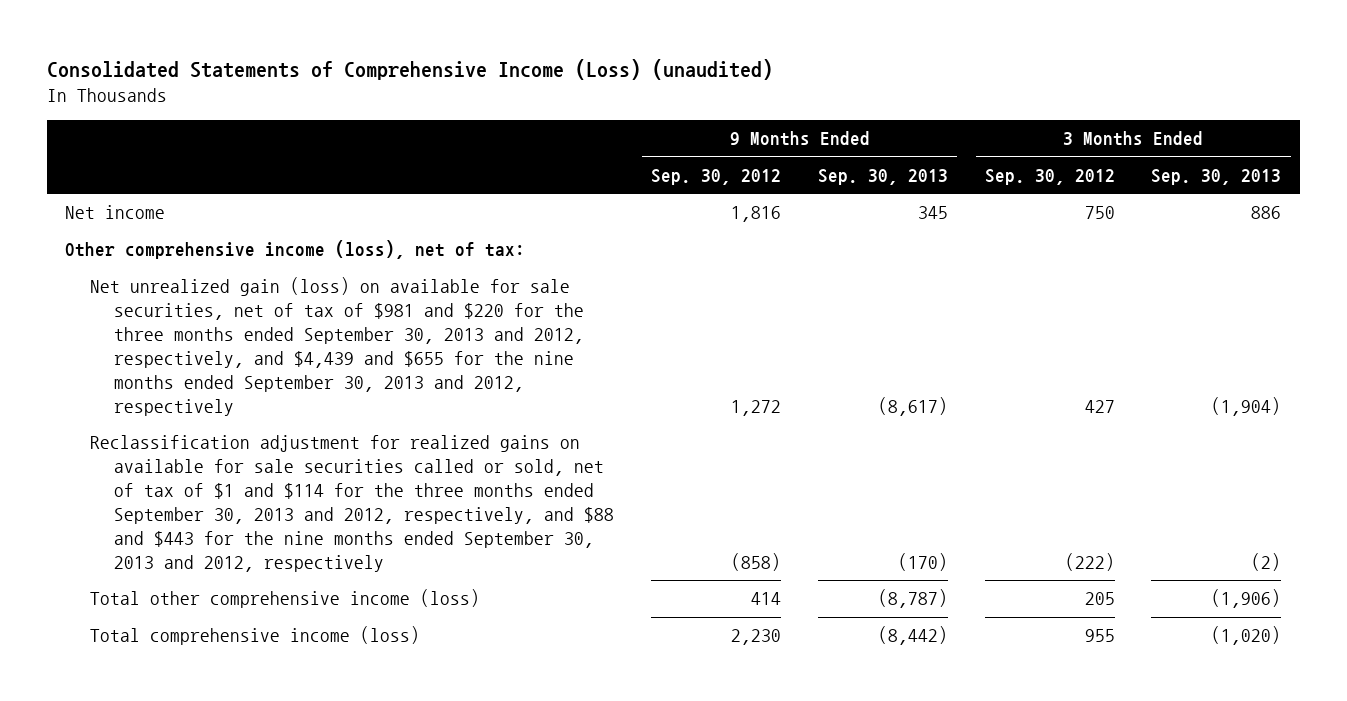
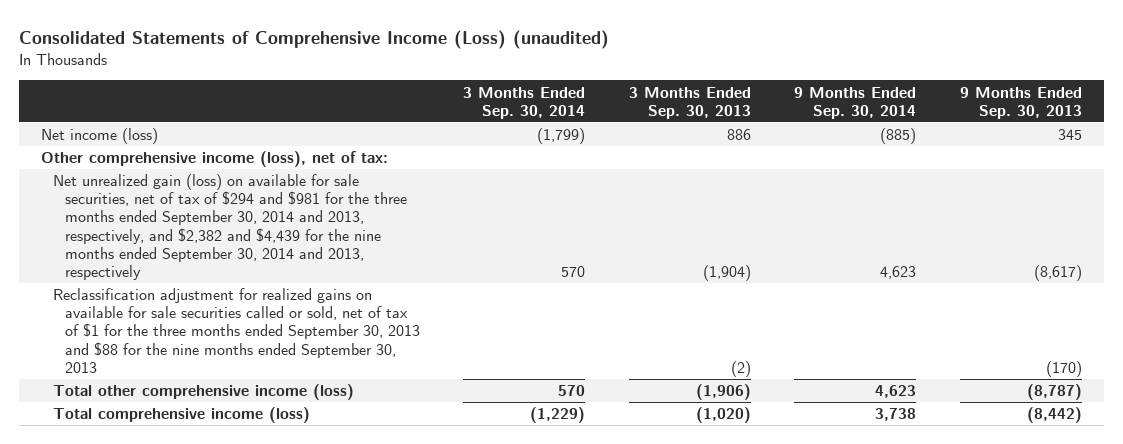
- | 9 Months Ended Sep. 30, 2012 | 9 Months Ended Sep. 30, 2013 | 3 Months Ended Sep. 30, 2012 | 3 Months Ended Sep. 30, 2013
+ | 3 Months Ended Sep. 30, 2014 | 3 Months Ended Sep. 30, 2013 | 9 Months Ended Sep. 30, 2014 | 9 Months Ended Sep. 30, 2013
- Net income | 1,816 | 345 | 750 | 886
+ Net income (loss) | (1,799) | 886 | (885) | 345
- Net unrealized gain (loss) on available for sale securities, net of tax of $981 and $220 for the three months ended September 30, 2013 and 2012, respectively, and $4,439 and $655 for the nine months ended September 30, 2013 and 2012, respectively | 1,272 | (8,617) | 427 | (1,904)
- Reclassification adjustment for realized gains on available for sale securities called or sold, net of tax of $1 and $114 for the three months ended September 30, 2013 and 2012, respectively, and $88 and $443 for the nine months ended September 30, 2013 and 2012, respectively | (858) | (170) | (222) | (2)
+ Net unrealized gain (loss) on available for sale securities, net of tax of $294 and $981 for the three months ended September 30, 2014 and 2013, respectively, and $2,382 and $4,439 for the nine months ended September 30, 2014 and 2013, respectively | 570 | (1,904) | 4,623 | (8,617)
+ Reclassification adjustment for realized gains on available for sale securities called or sold, net of tax of $1 for the three months ended September 30, 2013 and $88 for the nine months ended September 30, 2013 | | (2) | | (170)

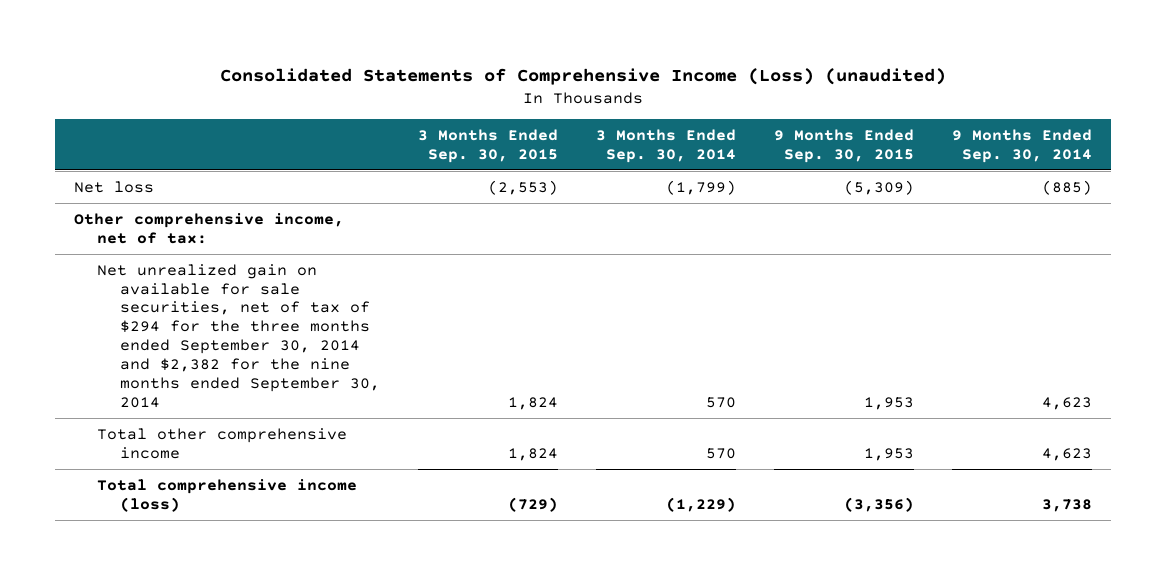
- | 3 Months Ended Sep. 30, 2014 | 3 Months Ended Sep. 30, 2013 | 9 Months Ended Sep. 30, 2014 | 9 Months Ended Sep. 30, 2013
+ | 3 Months Ended Sep. 30, 2015 | 3 Months Ended Sep. 30, 2014 | 9 Months Ended Sep. 30, 2015 | 9 Months Ended Sep. 30, 2014
- Net income (loss) | (1,799) | 886 | (885) | 345
- Other comprehensive income (loss), net of tax:
- Net unrealized gain (loss) on available for sale securities, net of tax of $294 and $981 for the three months ended September 30, 2014 and 2013, respectively, and $2,382 and $4,439 for the nine months ended September 30, 2014 and 2013, respectively | 570 | (1,904) | 4,623 | (8,617)
- Reclassification adjustment for realized gains on available for sale securities called or sold, net of tax of $1 for the three months ended September 30, 2013 and $88 for the nine months ended September 30, 2013 | | (2) | | (170)
- Total other comprehensive income (loss) | 570 | (1,906) | 4,623 | (8,787)
+ Net loss | (2,553) | (1,799) | (5,309) | (885)
+ Other comprehensive income, net of tax:
+ Net unrealized gain on available for sale securities, net of tax of $294 for the three months ended September 30, 2014 and $2,382 for the nine months ended September 30, 2014 | 1,824 | 570 | 1,953 | 4,623
+ Total other comprehensive income | 1,824 | 570 | 1,953 | 4,623

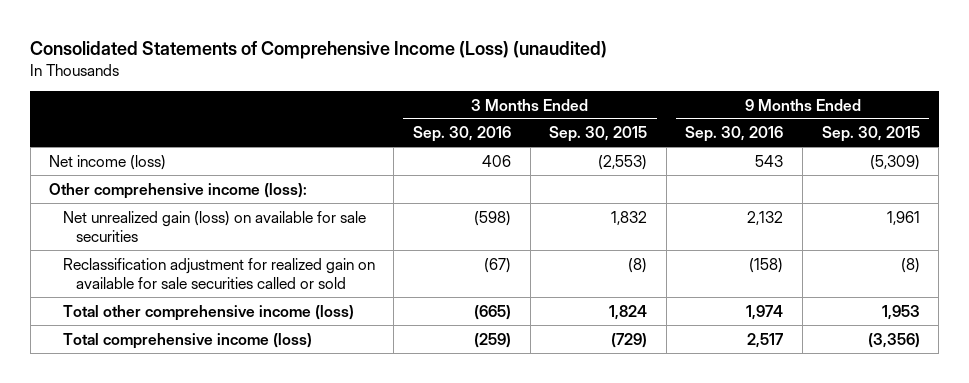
- | 3 Months Ended Sep. 30, 2015 | 3 Months Ended Sep. 30, 2014 | 9 Months Ended Sep. 30, 2015 | 9 Months Ended Sep. 30, 2014
+ | 3 Months Ended Sep. 30, 2016 | 3 Months Ended Sep. 30, 2015 | 9 Months Ended Sep. 30, 2016 | 9 Months Ended Sep. 30, 2015
- Net loss | (2,553) | (1,799) | (5,309) | (885)
- Other comprehensive income, net of tax:
- Net unrealized gain on available for sale securities, net of tax of $294 for the three months ended September 30, 2014 and $2,382 for the nine months ended September 30, 2014 | 1,824 | 570 | 1,953 | 4,623
- Total other comprehensive income | 1,824 | 570 | 1,953 | 4,623
+ Net income (loss) | 406 | (2,553) | 543 | (5,309)
+ Other comprehensive income (loss):
+ Net unrealized gain (loss) on available for sale securities | (598) | 1,832 | 2,132 | 1,961
+ Reclassification adjustment for realized gain on available for sale securities called or sold | (67) | (8) | (158) | (8)
+ Total other comprehensive income (loss) | (665) | 1,824 | 1,974 | 1,953

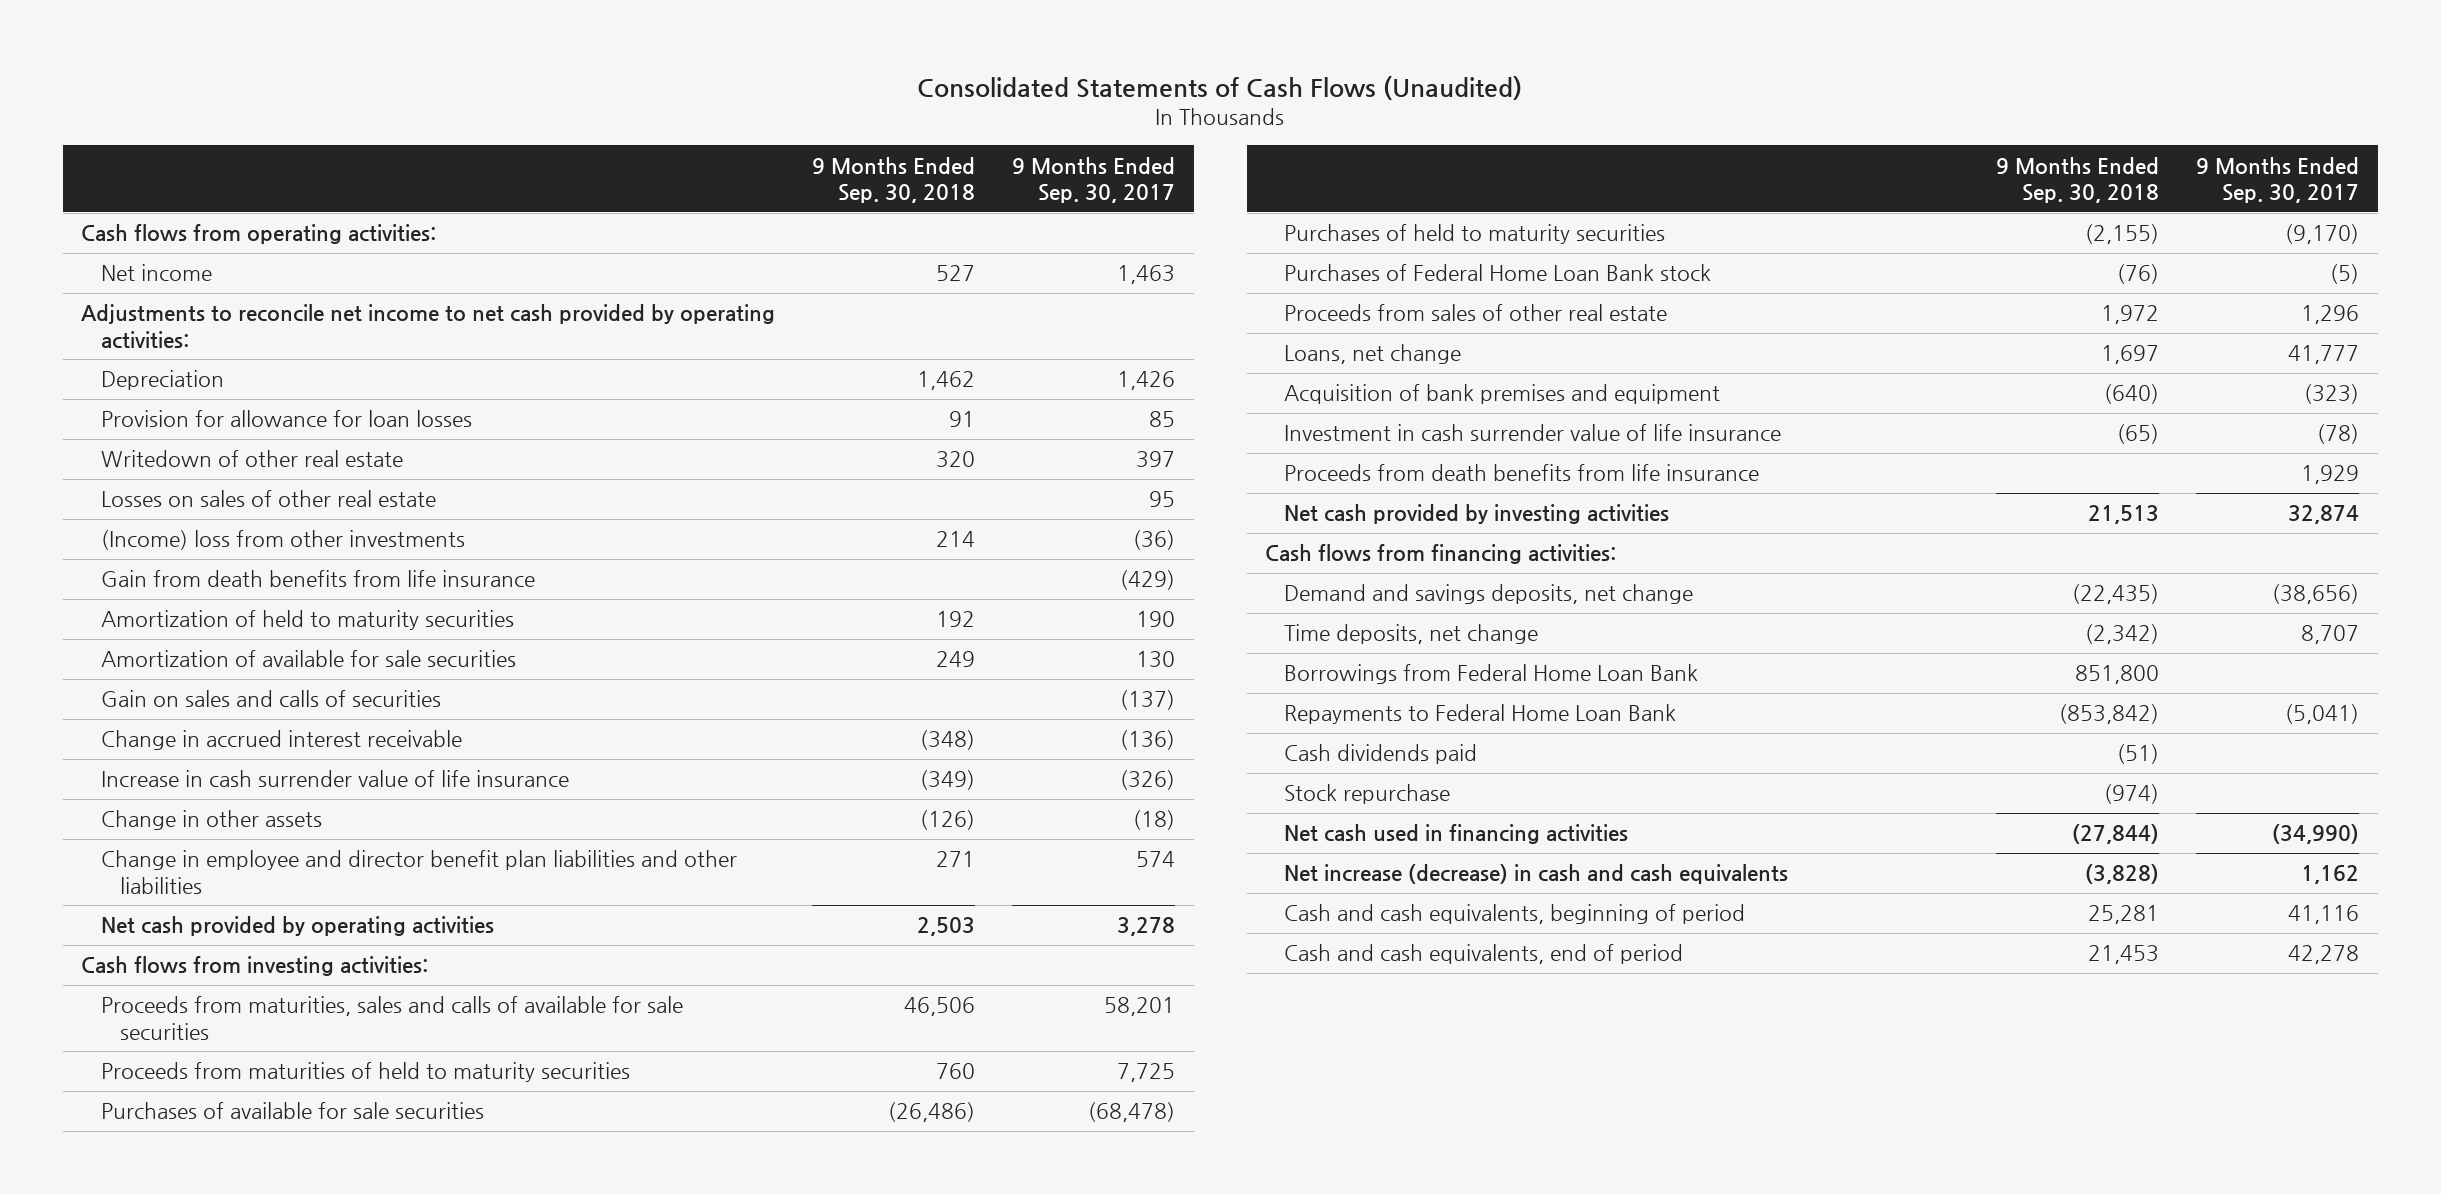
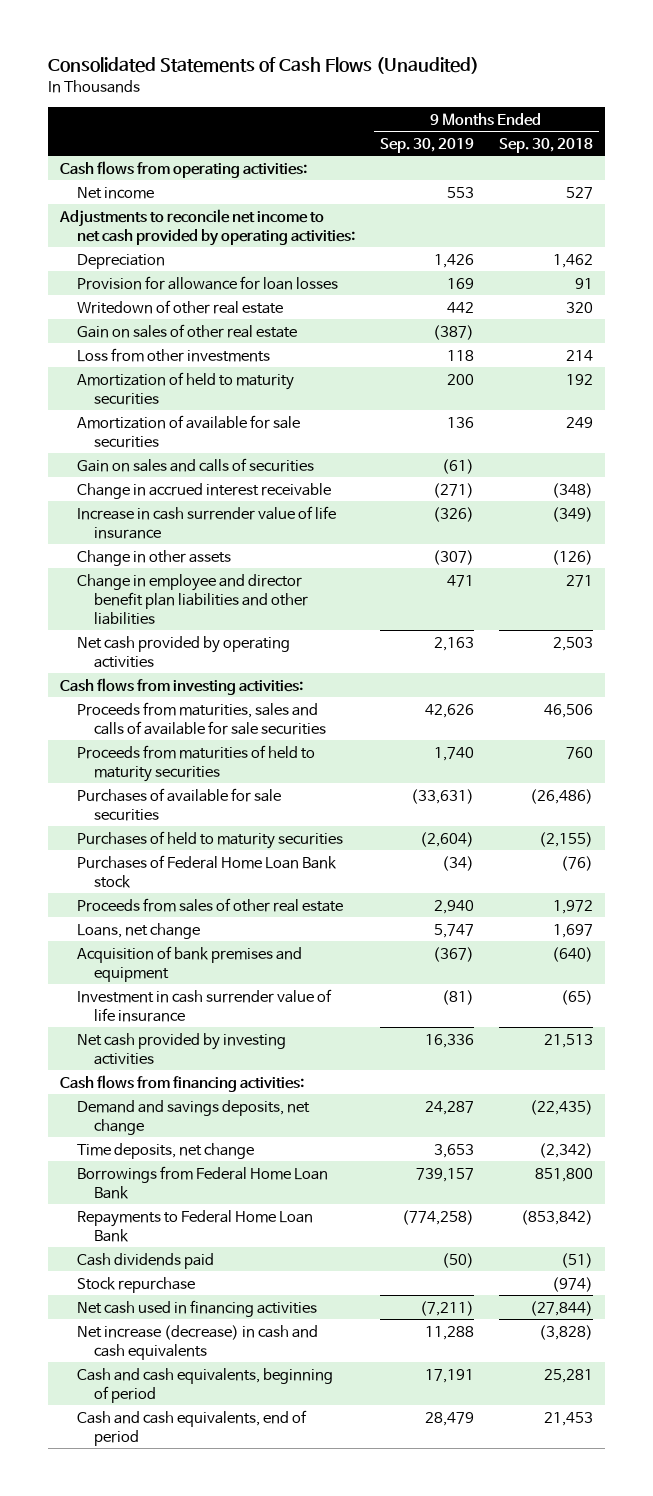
- | 9 Months Ended Sep. 30, 2018 | 9 Months Ended Sep. 30, 2017
+ | 9 Months Ended Sep. 30, 2019 | 9 Months Ended Sep. 30, 2018
- Losses on sales of other real estate | | 95
- (Income) loss from other investments | 214 | (36)
- Gain from death benefits from life insurance | | (429)
+ Gain on sales of other real estate | (387) |
+ Loss from other investments | 118 | 214
- Proceeds from death benefits from life insurance | | 1,929

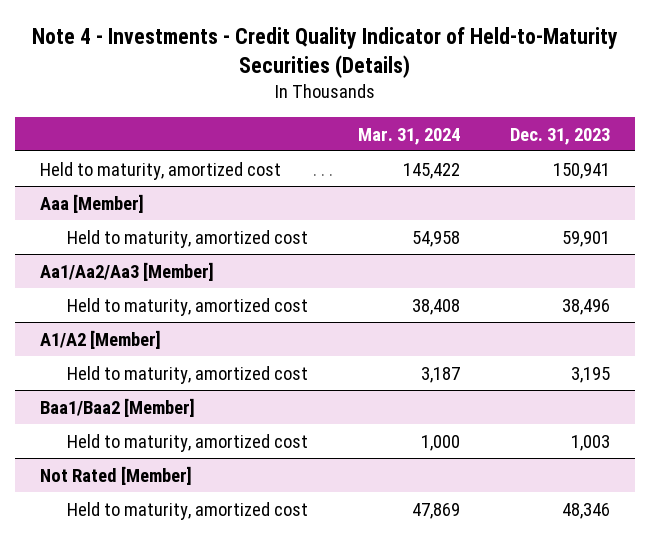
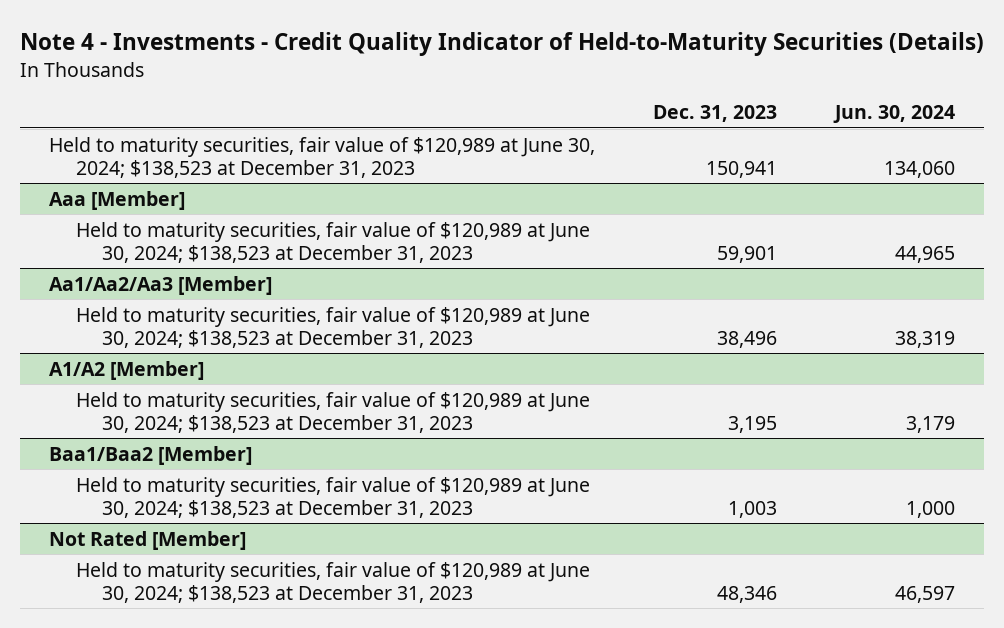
- | Mar. 31, 2024 | Dec. 31, 2023
+ | Dec. 31, 2023 | Jun. 30, 2024
- Held to maturity, amortized cost | 145,422 | 150,941
+ Held to maturity securities, fair value of $120,989 at June 30, 2024; $138,523 at December 31, 2023 | 150,941 | 134,060
@ Aaa [Member]
- Held to maturity, amortized cost | 54,958 | 59,901
+ Held to maturity securities, fair value of $120,989 at June 30, 2024; $138,523 at December 31, 2023 | 59,901 | 44,965
@ Aa1/Aa2/Aa3 [Member]
- Held to maturity, amortized cost | 38,408 | 38,496
+ Held to maturity securities, fair value of $120,989 at June 30, 2024; $138,523 at December 31, 2023 | 38,496 | 38,319
@ A1/A2 [Member]
- Held to maturity, amortized cost | 3,187 | 3,195
+ Held to maturity securities, fair value of $120,989 at June 30, 2024; $138,523 at December 31, 2023 | 3,195 | 3,179
@ Baa1/Baa2 [Member]
- Held to maturity, amortized cost | 1,000 | 1,003
+ Held to maturity securities, fair value of $120,989 at June 30, 2024; $138,523 at December 31, 2023 | 1,003 | 1,000
@ Not Rated [Member]
- Held to maturity, amortized cost | 47,869 | 48,346
+ Held to maturity securities, fair value of $120,989 at June 30, 2024; $138,523 at December 31, 2023 | 48,346 | 46,597

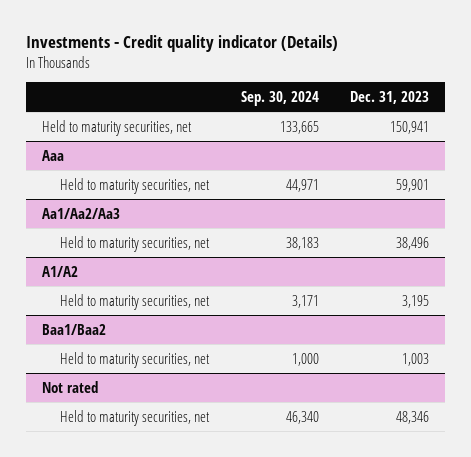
- Note 4 - Investments - Credit Quality Indicator of Held-to-Maturity Securities (Details)
+ Investments - Credit quality indicator (Details)
- | Dec. 31, 2023 | Jun. 30, 2024
+ | Sep. 30, 2024 | Dec. 31, 2023
- Held to maturity securities, fair value of $120,989 at June 30, 2024; $138,523 at December 31, 2023 | 150,941 | 134,060
- Aaa [Member]
- Held to maturity securities, fair value of $120,989 at June 30, 2024; $138,523 at December 31, 2023 | 59,901 | 44,965
- Aa1/Aa2/Aa3 [Member]
- Held to maturity securities, fair value of $120,989 at June 30, 2024; $138,523 at December 31, 2023 | 38,496 | 38,319
- A1/A2 [Member]
- Held to maturity securities, fair value of $120,989 at June 30, 2024; $138,523 at December 31, 2023 | 3,195 | 3,179
- Baa1/Baa2 [Member]
- Held to maturity securities, fair value of $120,989 at June 30, 2024; $138,523 at December 31, 2023 | 1,003 | 1,000
- Not Rated [Member]
- Held to maturity securities, fair value of $120,989 at June 30, 2024; $138,523 at December 31, 2023 | 48,346 | 46,597
+ Held to maturity securities, net | 133,665 | 150,941
+ Aaa
+ Held to maturity securities, net | 44,971 | 59,901
+ Aa1/Aa2/Aa3
+ Held to maturity securities, net | 38,183 | 38,496
+ A1/A2
+ Held to maturity securities, net | 3,171 | 3,195
+ Baa1/Baa2
+ Held to maturity securities, net | 1,000 | 1,003
+ Not rated
+ Held to maturity securities, net | 46,340 | 48,346

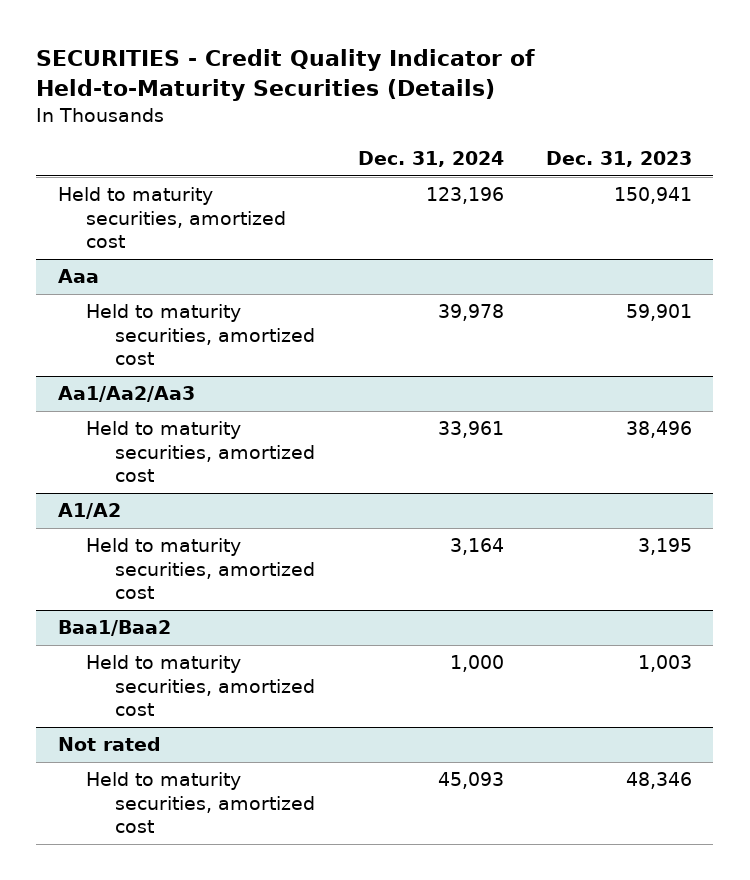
- Investments - Credit quality indicator (Details)
+ SECURITIES - Credit Quality Indicator of Held-to-Maturity Securities (Details)
- | Sep. 30, 2024 | Dec. 31, 2023
+ | Dec. 31, 2024 | Dec. 31, 2023
- Held to maturity securities, net | 133,665 | 150,941
+ Held to maturity securities, amortized cost | 123,196 | 150,941
@ Aaa
- Held to maturity securities, net | 44,971 | 59,901
+ Held to maturity securities, amortized cost | 39,978 | 59,901
@ Aa1/Aa2/Aa3
- Held to maturity securities, net | 38,183 | 38,496
+ Held to maturity securities, amortized cost | 33,961 | 38,496
@ A1/A2
- Held to maturity securities, net | 3,171 | 3,195
+ Held to maturity securities, amortized cost | 3,164 | 3,195
@ Baa1/Baa2
- Held to maturity securities, net | 1,000 | 1,003
+ Held to maturity securities, amortized cost | 1,000 | 1,003
@ Not rated
- Held to maturity securities, net | 46,340 | 48,346
+ Held to maturity securities, amortized cost | 45,093 | 48,346

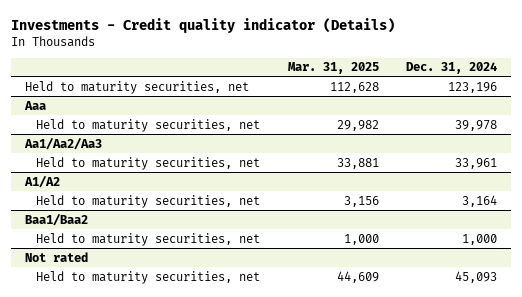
- SECURITIES - Credit Quality Indicator of Held-to-Maturity Securities (Details)
+ Investments - Credit quality indicator (Details)
- | Dec. 31, 2024 | Dec. 31, 2023
+ | Mar. 31, 2025 | Dec. 31, 2024
- Held to maturity securities, amortized cost | 123,196 | 150,941
+ Held to maturity securities, net | 112,628 | 123,196
@ Aaa
- Held to maturity securities, amortized cost | 39,978 | 59,901
+ Held to maturity securities, net | 29,982 | 39,978
@ Aa1/Aa2/Aa3
- Held to maturity securities, amortized cost | 33,961 | 38,496
+ Held to maturity securities, net | 33,881 | 33,961
@ A1/A2
- Held to maturity securities, amortized cost | 3,164 | 3,195
+ Held to maturity securities, net | 3,156 | 3,164
@ Baa1/Baa2
- Held to maturity securities, amortized cost | 1,000 | 1,003
+ Held to maturity securities, net | 1,000 | 1,000
@ Not rated
- Held to maturity securities, amortized cost | 45,093 | 48,346
+ Held to maturity securities, net | 44,609 | 45,093

